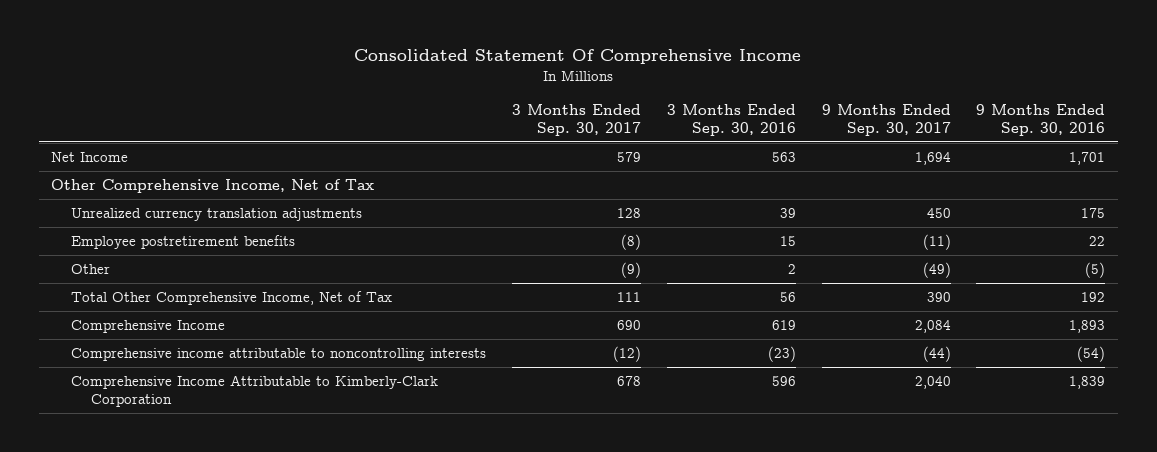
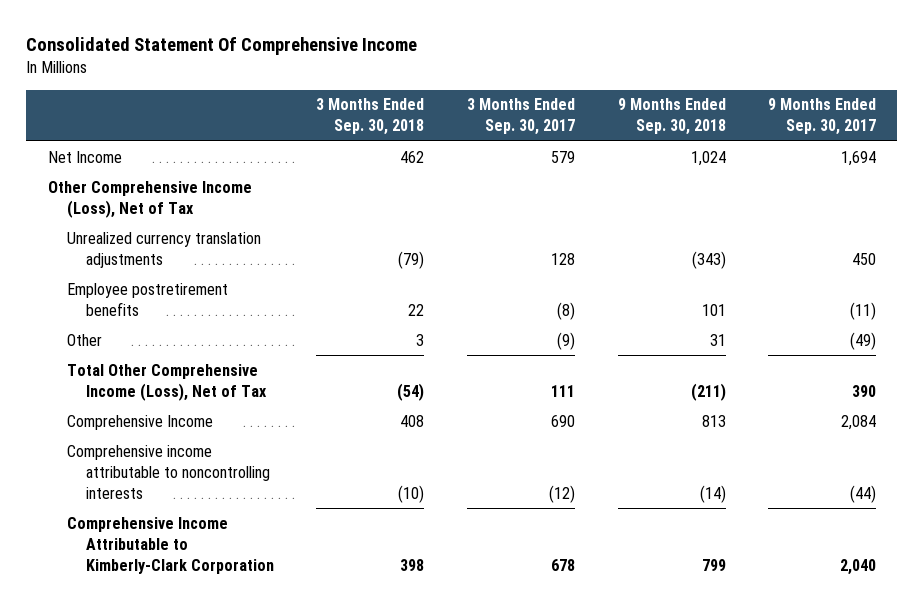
- | 3 Months Ended Sep. 30, 2017 | 3 Months Ended Sep. 30, 2016 | 9 Months Ended Sep. 30, 2017 | 9 Months Ended Sep. 30, 2016
+ | 3 Months Ended Sep. 30, 2018 | 3 Months Ended Sep. 30, 2017 | 9 Months Ended Sep. 30, 2018 | 9 Months Ended Sep. 30, 2017
- Other Comprehensive Income, Net of Tax
+ Other Comprehensive Income (Loss), Net of Tax
- Total Other Comprehensive Income, Net of Tax | 111 | 56 | 390 | 192
+ Total Other Comprehensive Income (Loss), Net of Tax | (54) | 111 | (211) | 390

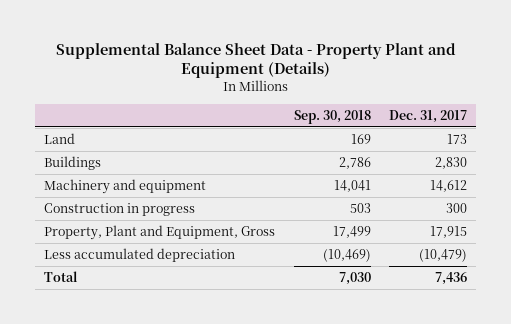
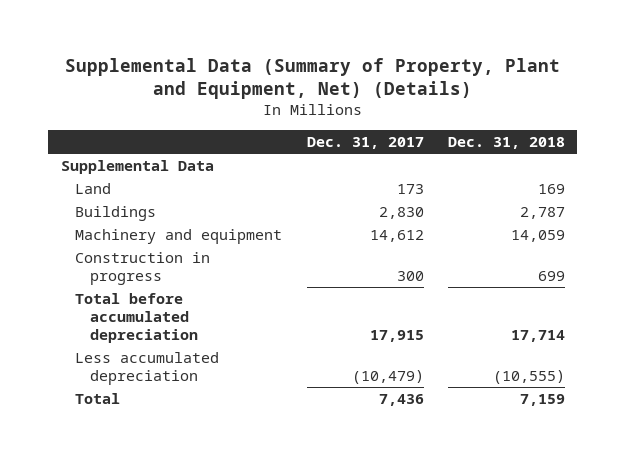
- Supplemental Balance Sheet Data - Property Plant and Equipment (Details)
+ Supplemental Data (Summary of Property, Plant and Equipment, Net) (Details)
- | Sep. 30, 2018 | Dec. 31, 2017
+ | Dec. 31, 2017 | Dec. 31, 2018
+ Supplemental Data
- Property, Plant and Equipment, Gross | 17,499 | 17,915
+ Total before accumulated depreciation | 17,915 | 17,714

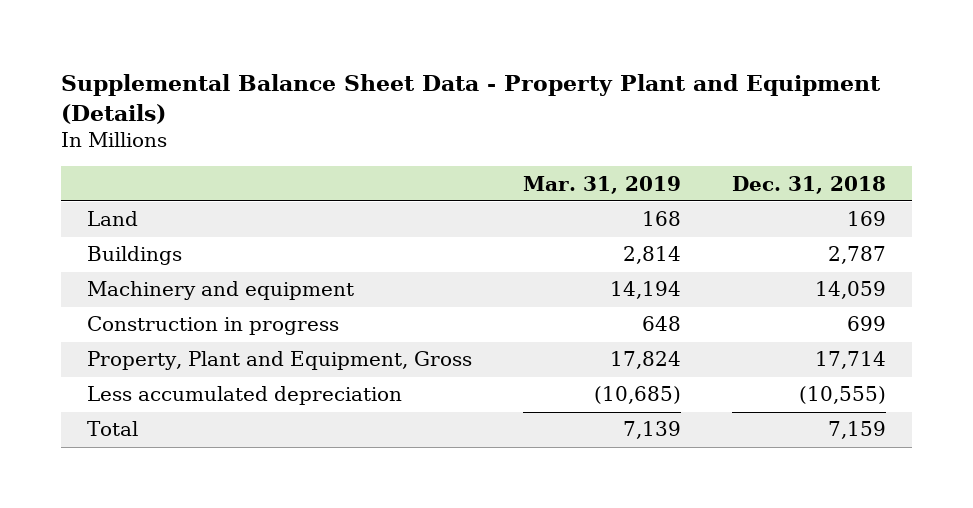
- Supplemental Data (Summary of Property, Plant and Equipment, Net) (Details)
+ Supplemental Balance Sheet Data - Property Plant and Equipment (Details)
- | Dec. 31, 2017 | Dec. 31, 2018
+ | Mar. 31, 2019 | Dec. 31, 2018
- Supplemental Data
- Total before accumulated depreciation | 17,915 | 17,714
+ Property, Plant and Equipment, Gross | 17,824 | 17,714

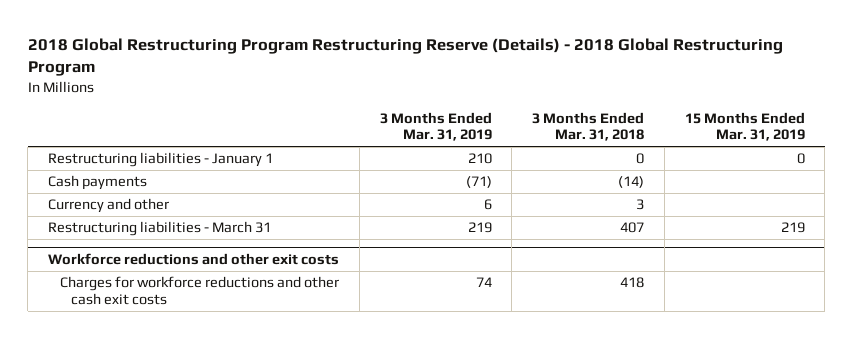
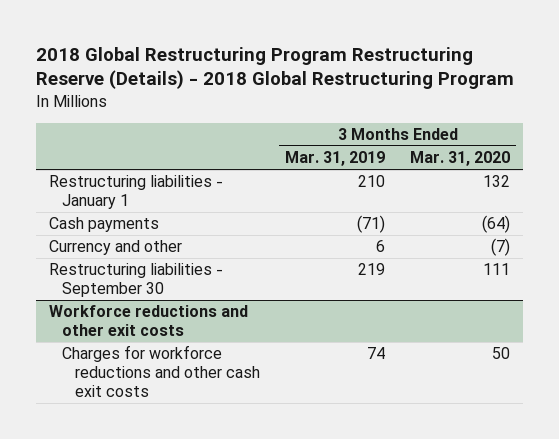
- | 3 Months Ended Mar. 31, 2019 | 3 Months Ended Mar. 31, 2018 | 15 Months Ended Mar. 31, 2019
+ | 3 Months Ended Mar. 31, 2019 | 3 Months Ended Mar. 31, 2020
- Restructuring liabilities - March 31 | 219 | 407 | 219
+ Restructuring liabilities - September 30 | 219 | 111

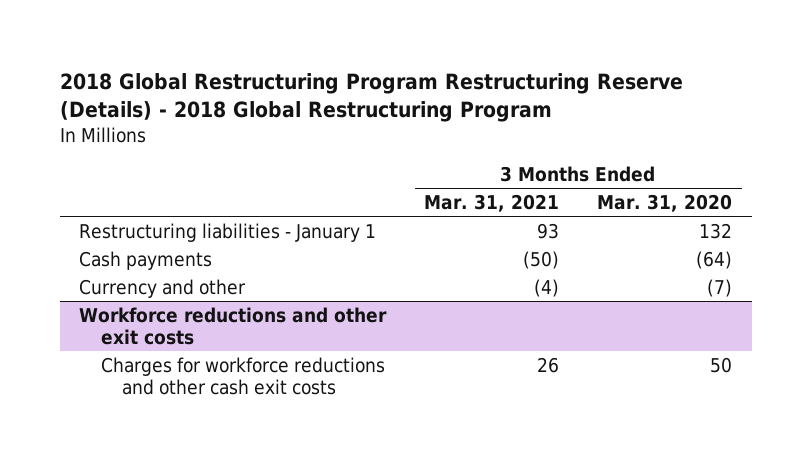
- | 3 Months Ended Mar. 31, 2019 | 3 Months Ended Mar. 31, 2020
+ | 3 Months Ended Mar. 31, 2021 | 3 Months Ended Mar. 31, 2020
- Restructuring liabilities - September 30 | 219 | 111

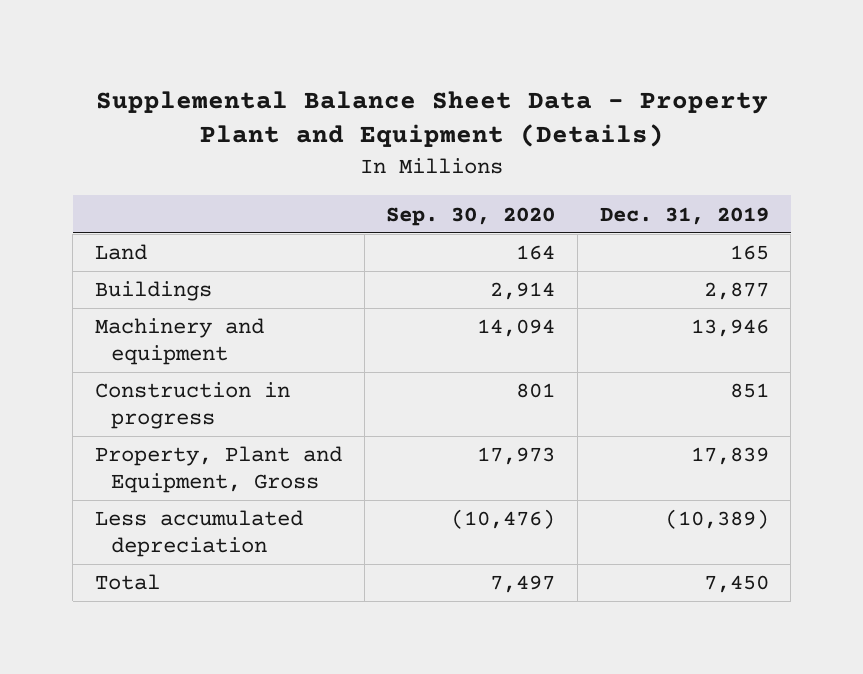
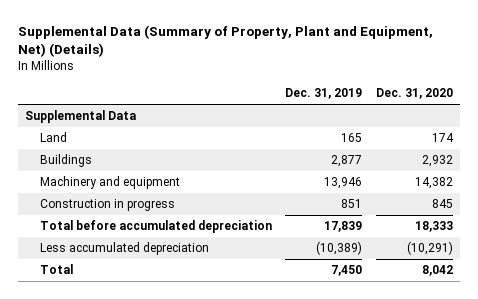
- Supplemental Balance Sheet Data - Property Plant and Equipment (Details)
+ Supplemental Data (Summary of Property, Plant and Equipment, Net) (Details)
- | Sep. 30, 2020 | Dec. 31, 2019
+ | Dec. 31, 2019 | Dec. 31, 2020
+ Supplemental Data
- Property, Plant and Equipment, Gross | 17,973 | 17,839
+ Total before accumulated depreciation | 17,839 | 18,333

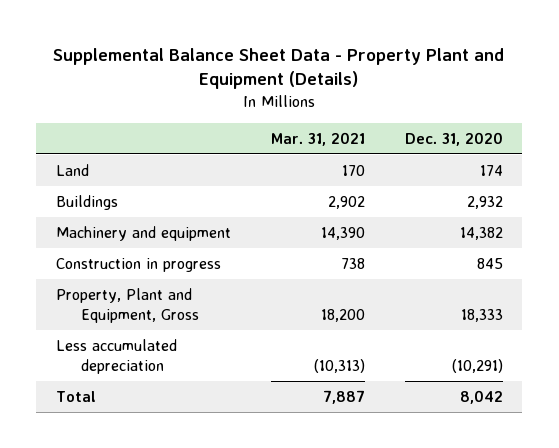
- Supplemental Data (Summary of Property, Plant and Equipment, Net) (Details)
+ Supplemental Balance Sheet Data - Property Plant and Equipment (Details)
- | Dec. 31, 2019 | Dec. 31, 2020
+ | Mar. 31, 2021 | Dec. 31, 2020
- Supplemental Data
- Total before accumulated depreciation | 17,839 | 18,333
+ Property, Plant and Equipment, Gross | 18,200 | 18,333

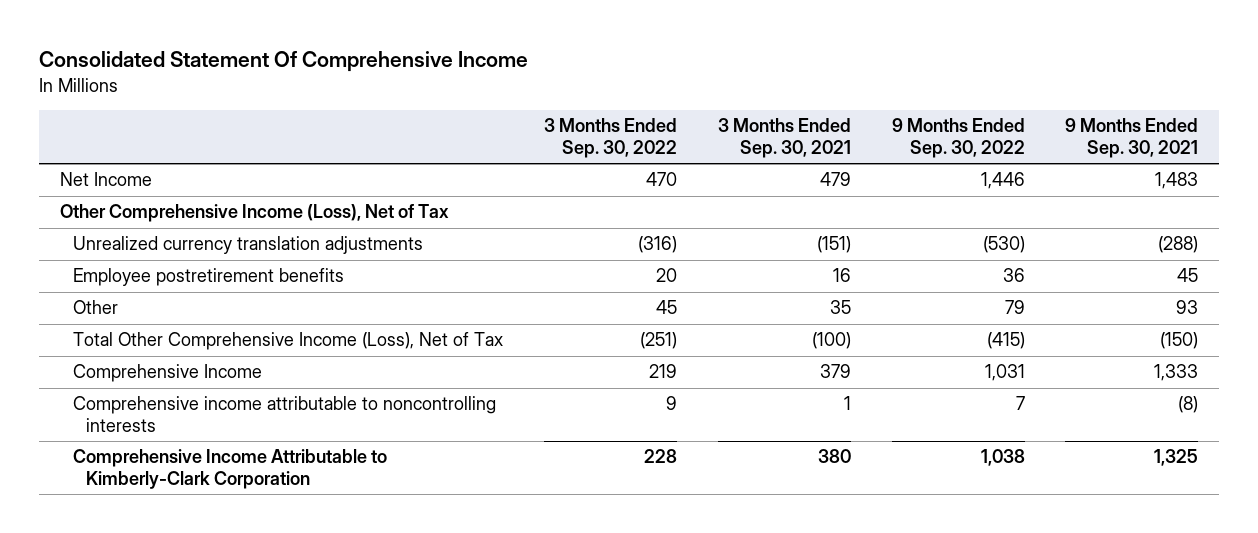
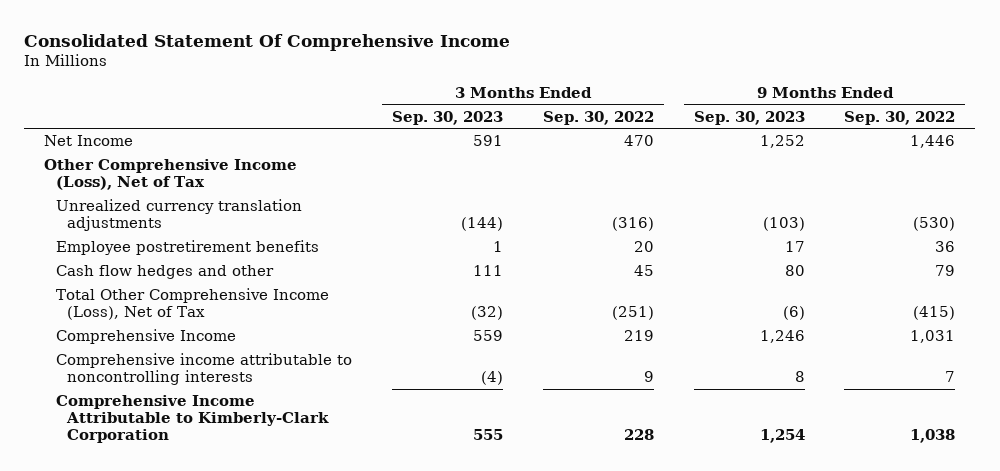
- | 3 Months Ended Sep. 30, 2022 | 3 Months Ended Sep. 30, 2021 | 9 Months Ended Sep. 30, 2022 | 9 Months Ended Sep. 30, 2021
+ | 3 Months Ended Sep. 30, 2023 | 3 Months Ended Sep. 30, 2022 | 9 Months Ended Sep. 30, 2023 | 9 Months Ended Sep. 30, 2022
- Other | 45 | 35 | 79 | 93
+ Cash flow hedges and other | 111 | 45 | 80 | 79

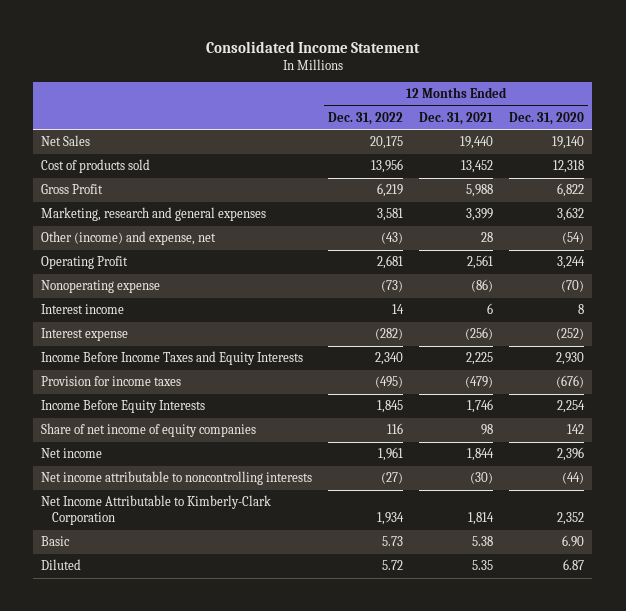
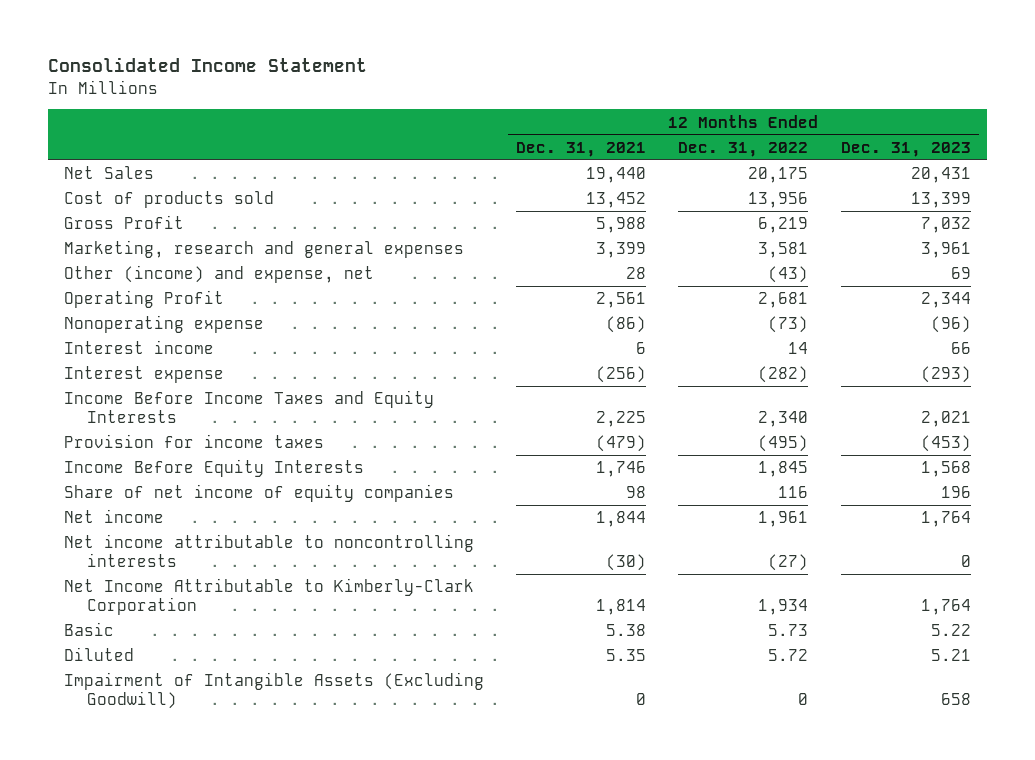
- | 12 Months Ended Dec. 31, 2022 | 12 Months Ended Dec. 31, 2021 | 12 Months Ended Dec. 31, 2020
+ | 12 Months Ended Dec. 31, 2021 | 12 Months Ended Dec. 31, 2022 | 12 Months Ended Dec. 31, 2023
+ Impairment of Intangible Assets (Excluding Goodwill) | 0 | 0 | 658

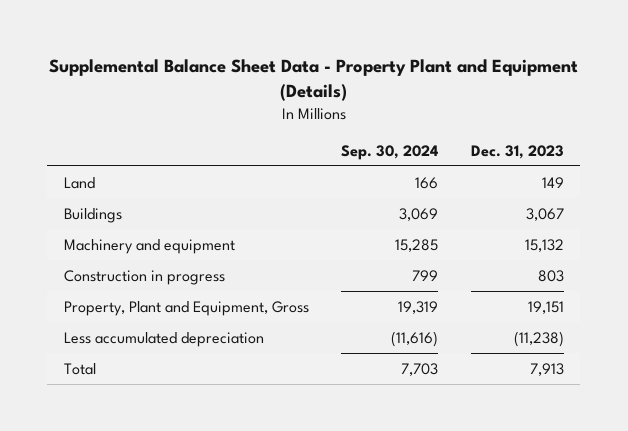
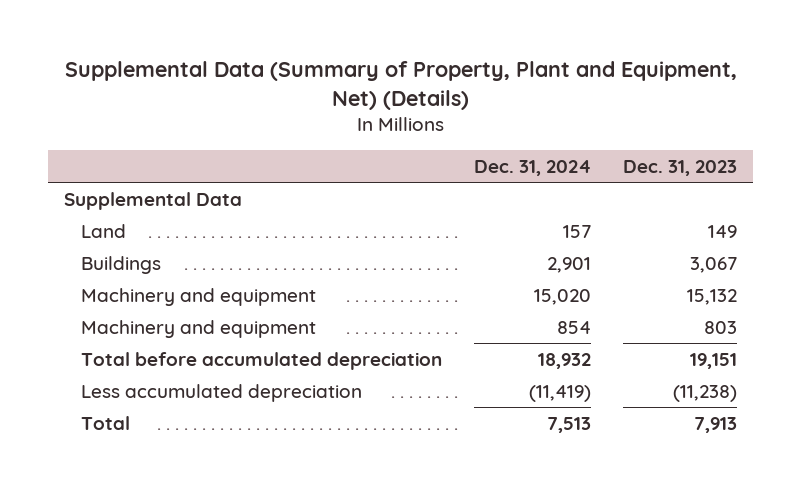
- Supplemental Balance Sheet Data - Property Plant and Equipment (Details)
+ Supplemental Data (Summary of Property, Plant and Equipment, Net) (Details)
- | Sep. 30, 2024 | Dec. 31, 2023
+ | Dec. 31, 2024 | Dec. 31, 2023
+ Supplemental Data
- Construction in progress | 799 | 803
- Property, Plant and Equipment, Gross | 19,319 | 19,151
+ Machinery and equipment | 854 | 803
+ Total before accumulated depreciation | 18,932 | 19,151

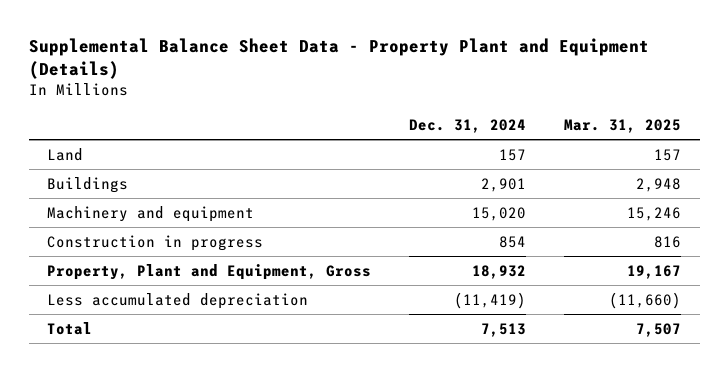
- Supplemental Data (Summary of Property, Plant and Equipment, Net) (Details)
+ Supplemental Balance Sheet Data - Property Plant and Equipment (Details)
- | Dec. 31, 2024 | Dec. 31, 2023
+ | Dec. 31, 2024 | Mar. 31, 2025
- Supplemental Data
- Machinery and equipment | 854 | 803
- Total before accumulated depreciation | 18,932 | 19,151
+ Construction in progress | 854 | 816
+ Property, Plant and Equipment, Gross | 18,932 | 19,167

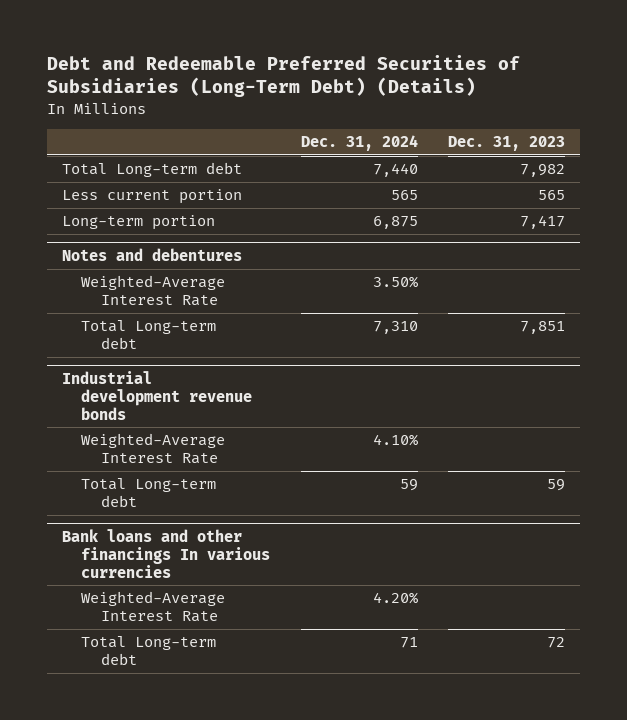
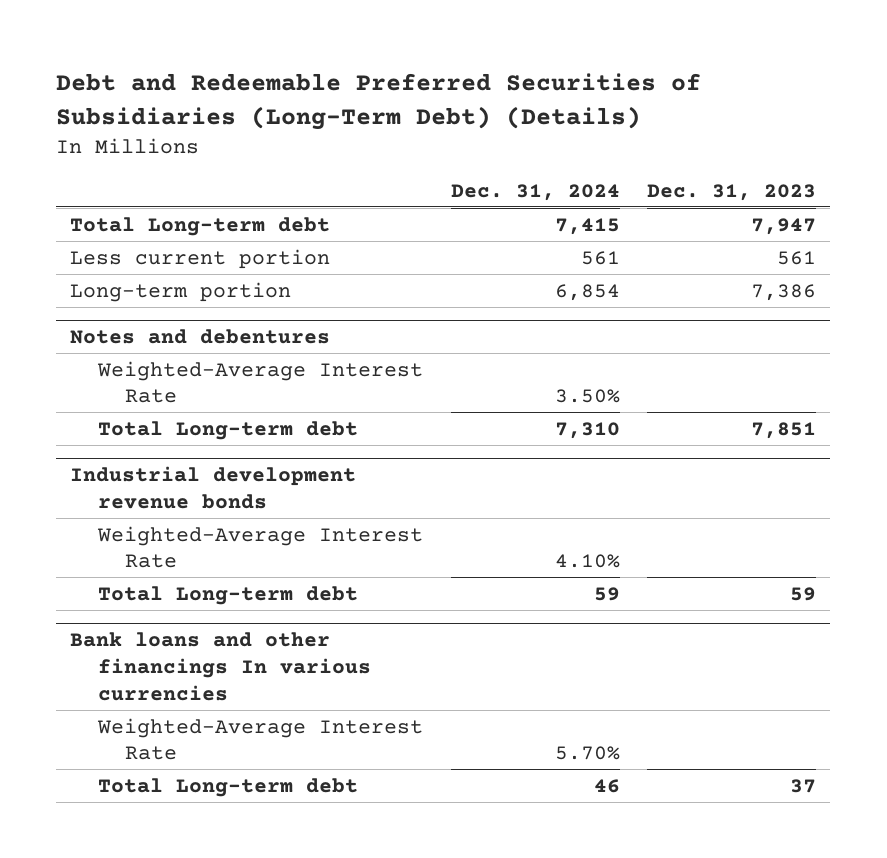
- Total Long-term debt | 7,440 | 7,982
- Less current portion | 565 | 565
- Long-term portion | 6,875 | 7,417
+ Total Long-term debt | 7,415 | 7,947
+ Less current portion | 561 | 561
+ Long-term portion | 6,854 | 7,386
@ Bank loans and other financings In various currencies
- Weighted-Average Interest Rate | 4.20% |
- Total Long-term debt | 71 | 72
+ Weighted-Average Interest Rate | 5.70% |
+ Total Long-term debt | 46 | 37

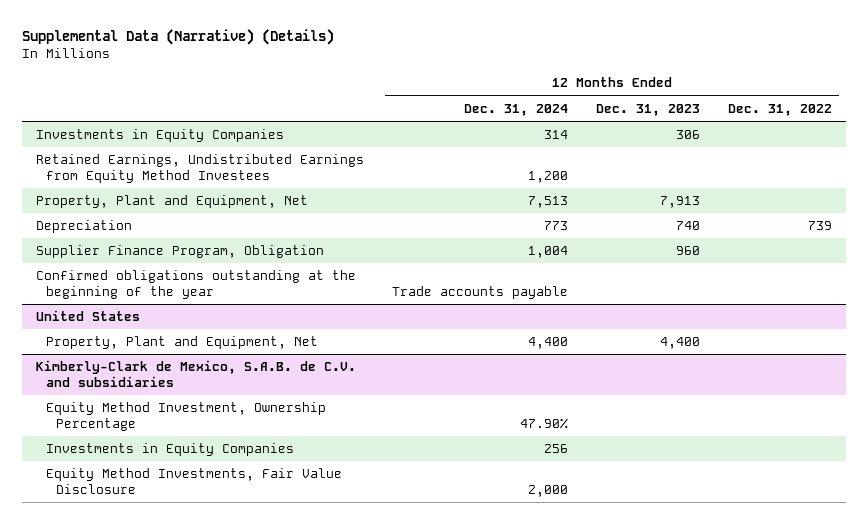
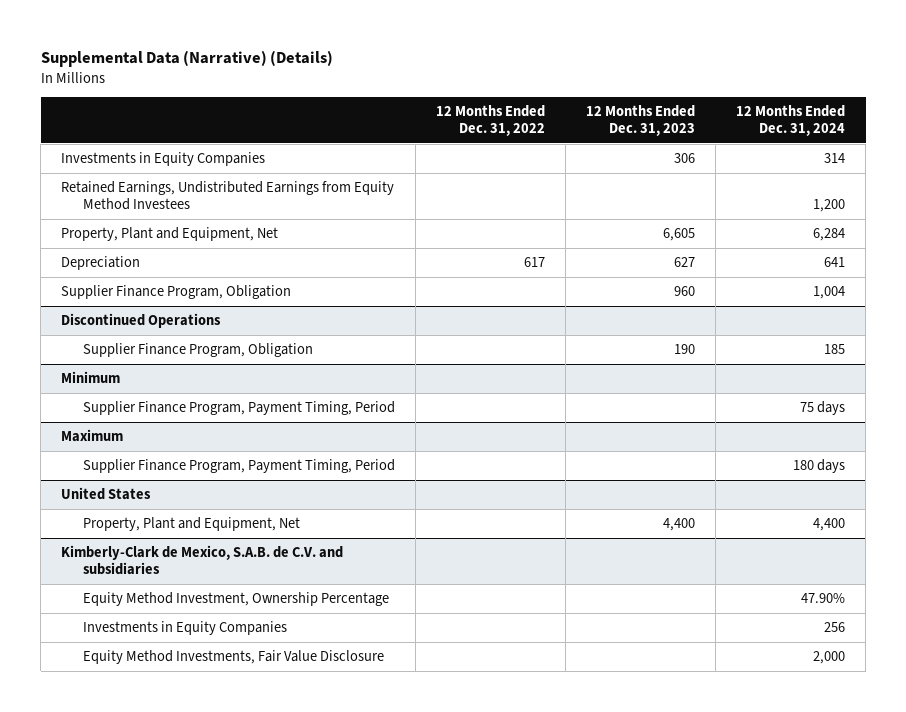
- | 12 Months Ended Dec. 31, 2024 | 12 Months Ended Dec. 31, 2023 | 12 Months Ended Dec. 31, 2022
+ | 12 Months Ended Dec. 31, 2022 | 12 Months Ended Dec. 31, 2023 | 12 Months Ended Dec. 31, 2024
- Property, Plant and Equipment, Net | 7,513 | 7,913 |
- Depreciation | 773 | 740 | 739
+ Property, Plant and Equipment, Net | | 6,605 | 6,284
+ Depreciation | 617 | 627 | 641
- Confirmed obligations outstanding at the beginning of the year | Trade accounts payable | |
+ Discontinued Operations
+ Supplier Finance Program, Obligation | | 190 | 185
+ Minimum
+ Supplier Finance Program, Payment Timing, Period | | | 75 days
+ Maximum
+ Supplier Finance Program, Payment Timing, Period | | | 180 days

